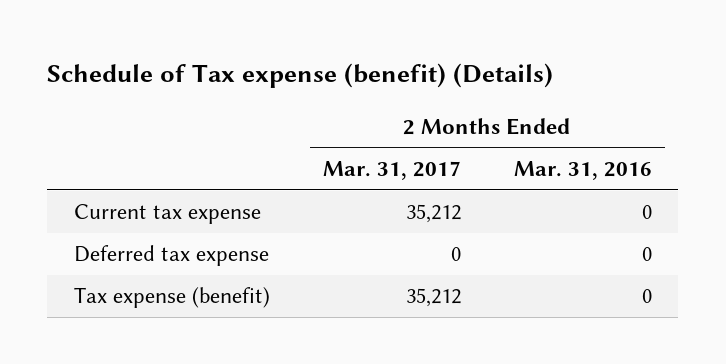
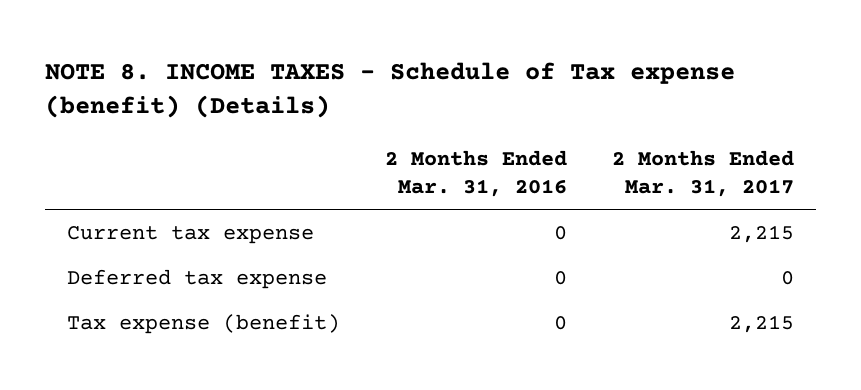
- Schedule of Tax expense (benefit) (Details)
+ NOTE 8. INCOME TAXES - Schedule of Tax expense (benefit) (Details)
- | 2 Months Ended Mar. 31, 2017 | 2 Months Ended Mar. 31, 2016
+ | 2 Months Ended Mar. 31, 2016 | 2 Months Ended Mar. 31, 2017
- Current tax expense | 35,212 | 0
+ Current tax expense | 0 | 2,215
- Tax expense (benefit) | 35,212 | 0
+ Tax expense (benefit) | 0 | 2,215

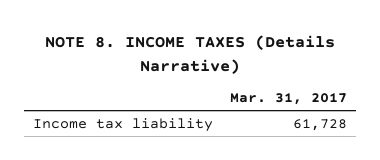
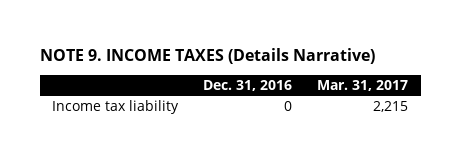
- NOTE 8. INCOME TAXES (Details Narrative)
+ NOTE 9. INCOME TAXES (Details Narrative)
- | Mar. 31, 2017
+ | Dec. 31, 2016 | Mar. 31, 2017
- Income tax liability | 61,728
+ Income tax liability | 0 | 2,215

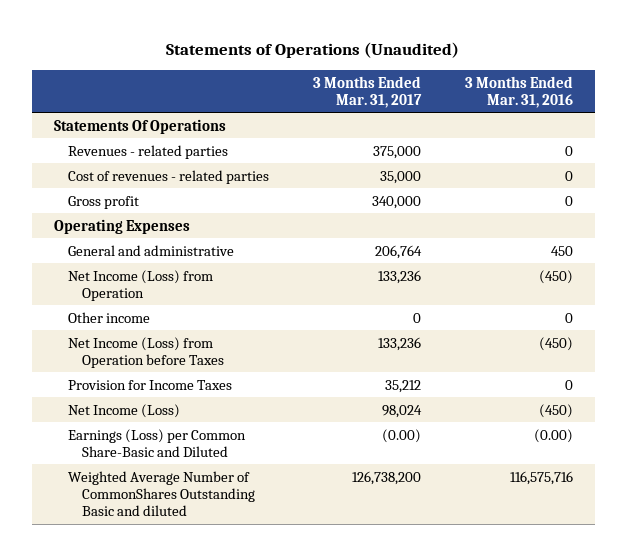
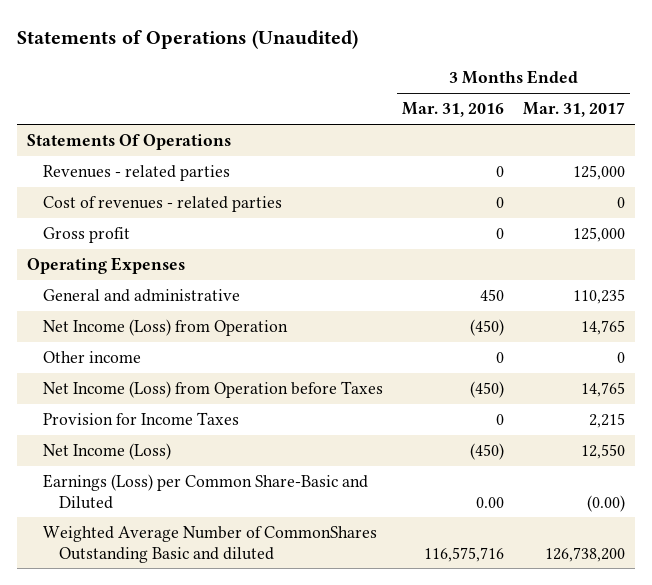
- | 3 Months Ended Mar. 31, 2017 | 3 Months Ended Mar. 31, 2016
+ | 3 Months Ended Mar. 31, 2016 | 3 Months Ended Mar. 31, 2017
- Revenues - related parties | 375,000 | 0
- Cost of revenues - related parties | 35,000 | 0
- Gross profit | 340,000 | 0
+ Revenues - related parties | 0 | 125,000
+ Cost of revenues - related parties | 0 | 0
+ Gross profit | 0 | 125,000
- General and administrative | 206,764 | 450
- Net Income (Loss) from Operation | 133,236 | (450)
+ General and administrative | 450 | 110,235
+ Net Income (Loss) from Operation | (450) | 14,765
- Net Income (Loss) from Operation before Taxes | 133,236 | (450)
- Provision for Income Taxes | 35,212 | 0
- Net Income (Loss) | 98,024 | (450)
- Earnings (Loss) per Common Share-Basic and Diluted | (0.00) | (0.00)
+ Net Income (Loss) from Operation before Taxes | (450) | 14,765
+ Provision for Income Taxes | 0 | 2,215
+ Net Income (Loss) | (450) | 12,550
+ Earnings (Loss) per Common Share-Basic and Diluted | 0.00 | (0.00)

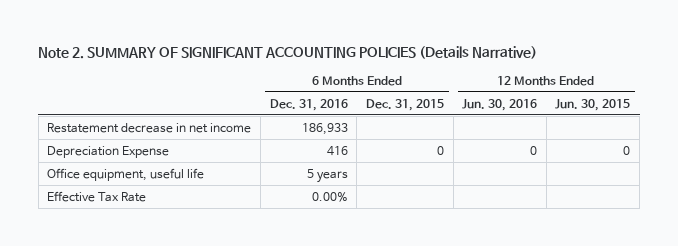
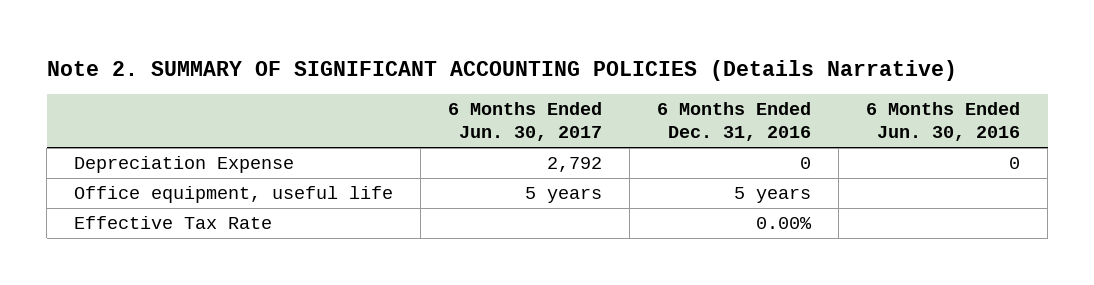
- | 6 Months Ended Dec. 31, 2016 | 6 Months Ended Dec. 31, 2015 | 12 Months Ended Jun. 30, 2016 | 12 Months Ended Jun. 30, 2015
+ | 6 Months Ended Jun. 30, 2017 | 6 Months Ended Dec. 31, 2016 | 6 Months Ended Jun. 30, 2016
- Restatement decrease in net income | 186,933 | | |
- Depreciation Expense | 416 | 0 | 0 | 0
+ Depreciation Expense | 2,792 | 0 | 0

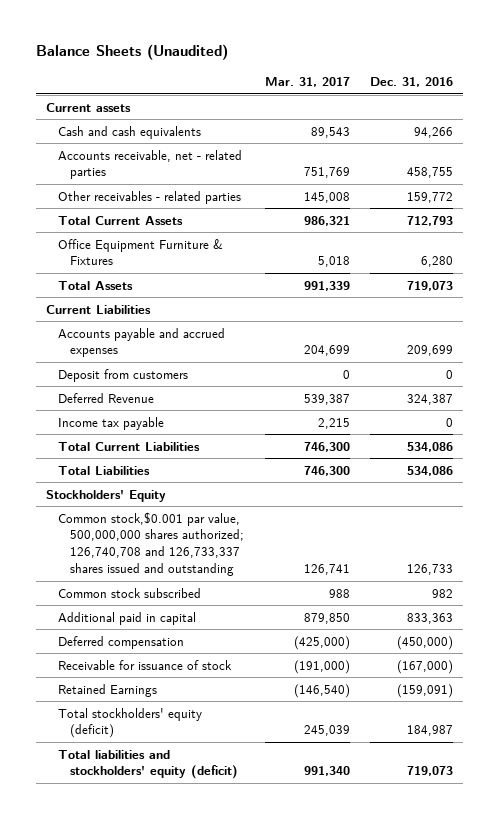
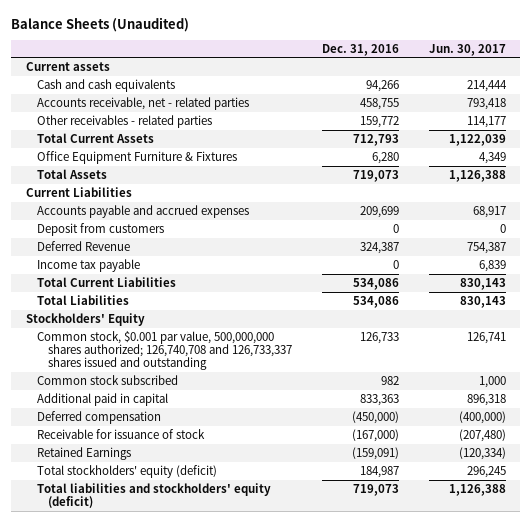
- | Mar. 31, 2017 | Dec. 31, 2016
+ | Dec. 31, 2016 | Jun. 30, 2017
- Common stock,$0.001 par value, 500,000,000 shares authorized; 126,740,708 and 126,733,337 shares issued and outstanding | 126,741 | 126,733
+ Common stock, $0.001 par value, 500,000,000 shares authorized; 126,740,708 and 126,733,337 shares issued and outstanding | 126,733 | 126,741

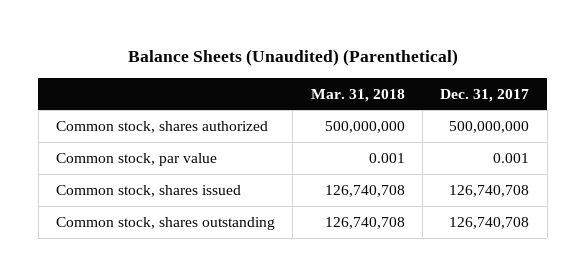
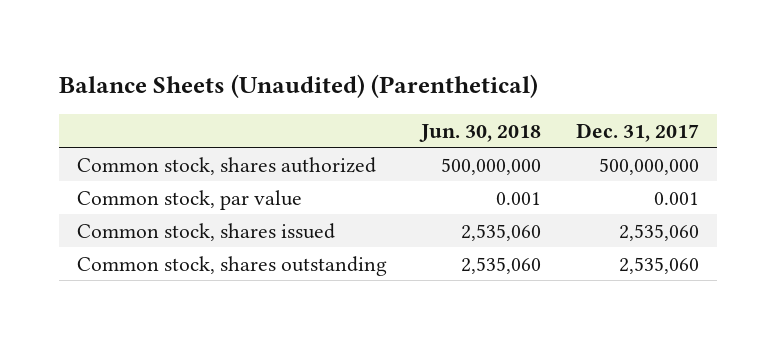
- | Mar. 31, 2018 | Dec. 31, 2017
+ | Jun. 30, 2018 | Dec. 31, 2017
- Common stock, shares issued | 126,740,708 | 126,740,708
- Common stock, shares outstanding | 126,740,708 | 126,740,708
+ Common stock, shares issued | 2,535,060 | 2,535,060
+ Common stock, shares outstanding | 2,535,060 | 2,535,060

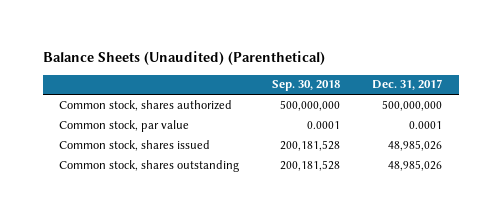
- | Jun. 30, 2018 | Dec. 31, 2017
+ | Sep. 30, 2018 | Dec. 31, 2017
- Common stock, par value | 0.001 | 0.001
- Common stock, shares issued | 2,535,060 | 2,535,060
- Common stock, shares outstanding | 2,535,060 | 2,535,060
+ Common stock, par value | 0.0001 | 0.0001
+ Common stock, shares issued | 200,181,528 | 48,985,026
+ Common stock, shares outstanding | 200,181,528 | 48,985,026

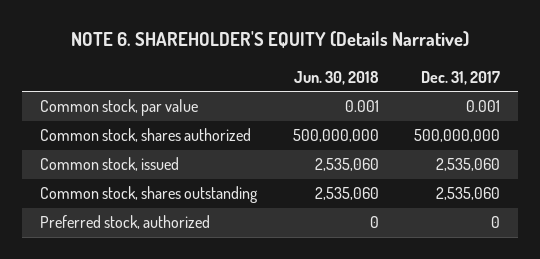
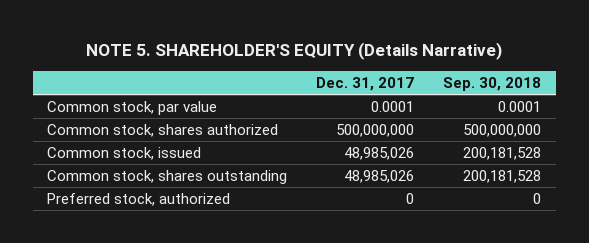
- NOTE 6. SHAREHOLDER'S EQUITY (Details Narrative)
+ NOTE 5. SHAREHOLDER'S EQUITY (Details Narrative)
- | Jun. 30, 2018 | Dec. 31, 2017
+ | Dec. 31, 2017 | Sep. 30, 2018
- Common stock, par value | 0.001 | 0.001
+ Common stock, par value | 0.0001 | 0.0001
- Common stock, issued | 2,535,060 | 2,535,060
- Common stock, shares outstanding | 2,535,060 | 2,535,060
+ Common stock, issued | 48,985,026 | 200,181,528
+ Common stock, shares outstanding | 48,985,026 | 200,181,528

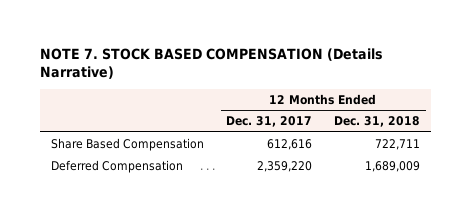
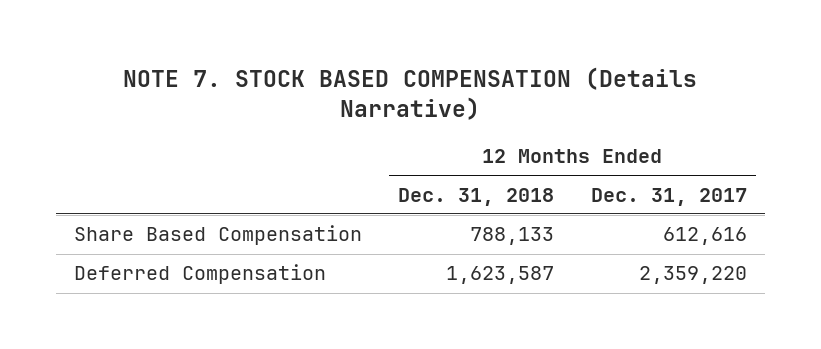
- | 12 Months Ended Dec. 31, 2017 | 12 Months Ended Dec. 31, 2018
+ | 12 Months Ended Dec. 31, 2018 | 12 Months Ended Dec. 31, 2017
- Share Based Compensation | 612,616 | 722,711
- Deferred Compensation | 2,359,220 | 1,689,009
+ Share Based Compensation | 788,133 | 612,616
+ Deferred Compensation | 1,623,587 | 2,359,220

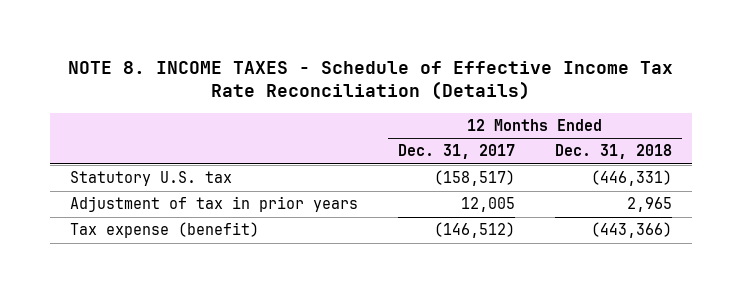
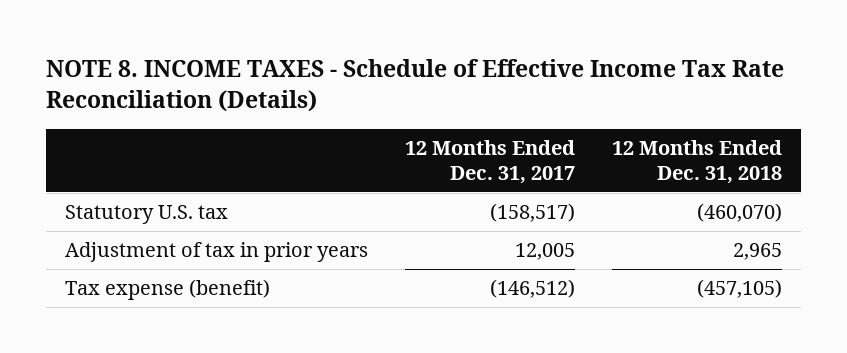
- Statutory U.S. tax | (158,517) | (446,331)
+ Statutory U.S. tax | (158,517) | (460,070)
- Tax expense (benefit) | (146,512) | (443,366)
+ Tax expense (benefit) | (146,512) | (457,105)

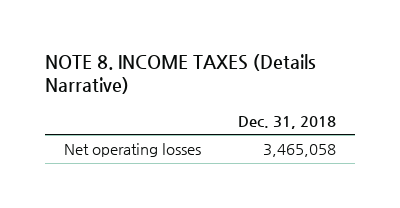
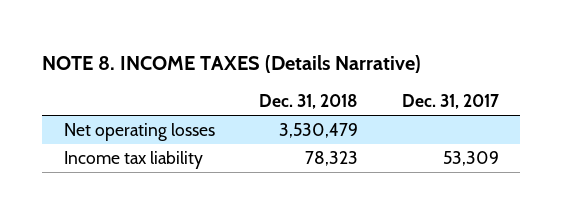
- | Dec. 31, 2018
+ | Dec. 31, 2018 | Dec. 31, 2017
- Net operating losses | 3,465,058
+ Net operating losses | 3,530,479 |
+ Income tax liability | 78,323 | 53,309

